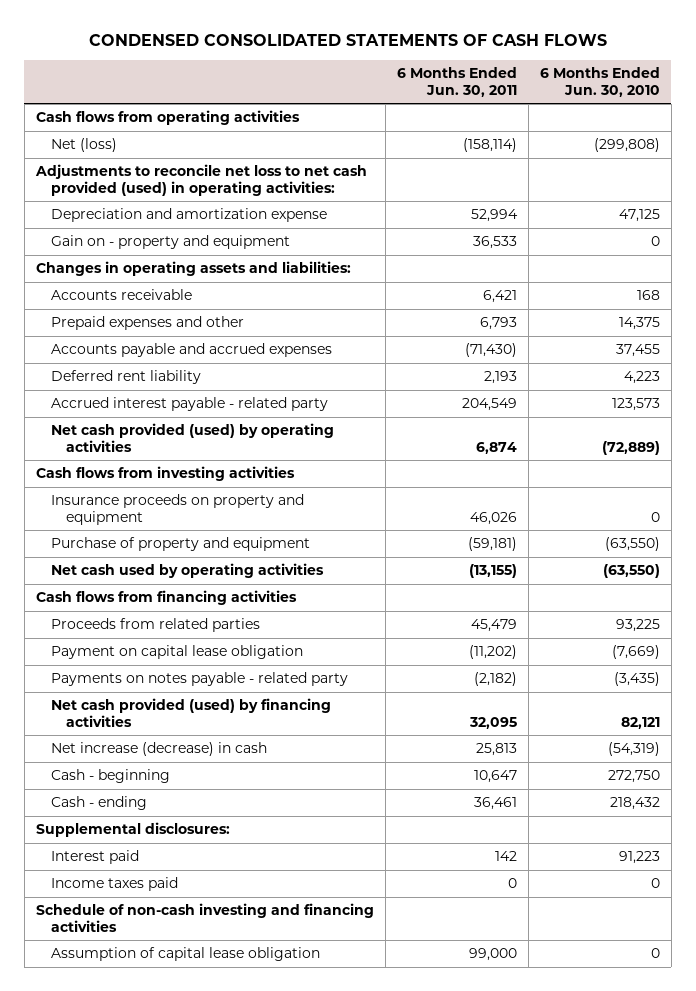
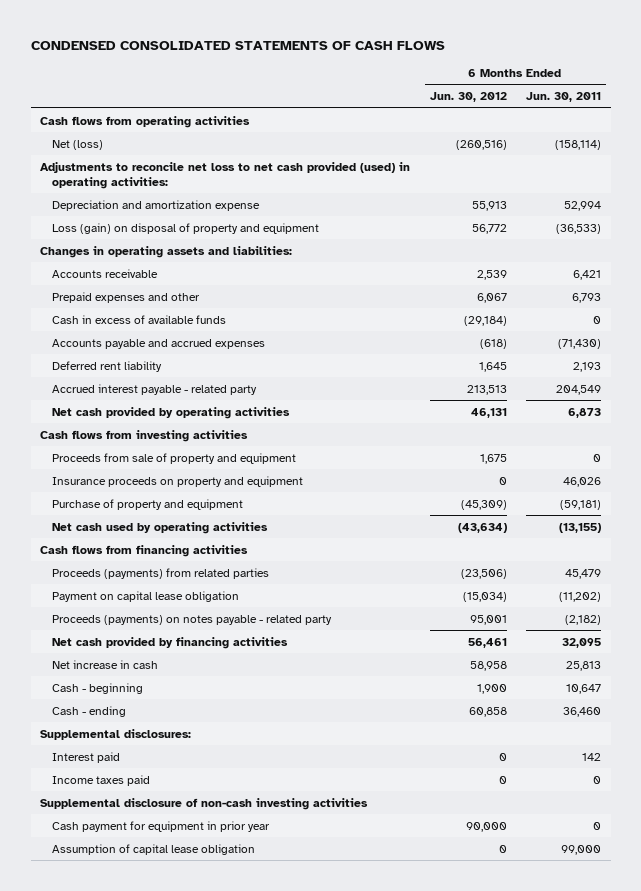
- | 6 Months Ended Jun. 30, 2011 | 6 Months Ended Jun. 30, 2010
+ | 6 Months Ended Jun. 30, 2012 | 6 Months Ended Jun. 30, 2011
- Gain on - property and equipment | 36,533 | 0
+ Loss (gain) on disposal of property and equipment | 56,772 | (36,533)
+ Cash in excess of available funds | (29,184) | 0
- Net cash provided (used) by operating activities | 6,874 | (72,889)
+ Net cash provided by operating activities | 46,131 | 6,873
+ Proceeds from sale of property and equipment | 1,675 | 0
- Proceeds from related parties | 45,479 | 93,225
+ Proceeds (payments) from related parties | (23,506) | 45,479
- Payments on notes payable - related party | (2,182) | (3,435)
- Net cash provided (used) by financing activities | 32,095 | 82,121
- Net increase (decrease) in cash | 25,813 | (54,319)
+ Proceeds (payments) on notes payable - related party | 95,001 | (2,182)
+ Net cash provided by financing activities | 56,461 | 32,095
+ Net increase in cash | 58,958 | 25,813
- Cash - ending | 36,461 | 218,432
+ Cash - ending | 60,858 | 36,460
- Schedule of non-cash investing and financing activities
+ Supplemental disclosure of non-cash investing activities
+ Cash payment for equipment in prior year | 90,000 | 0

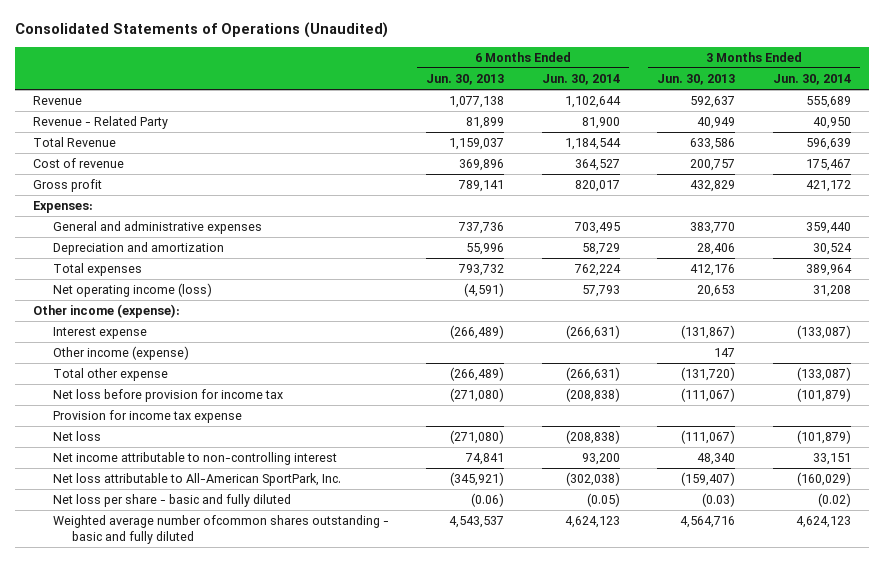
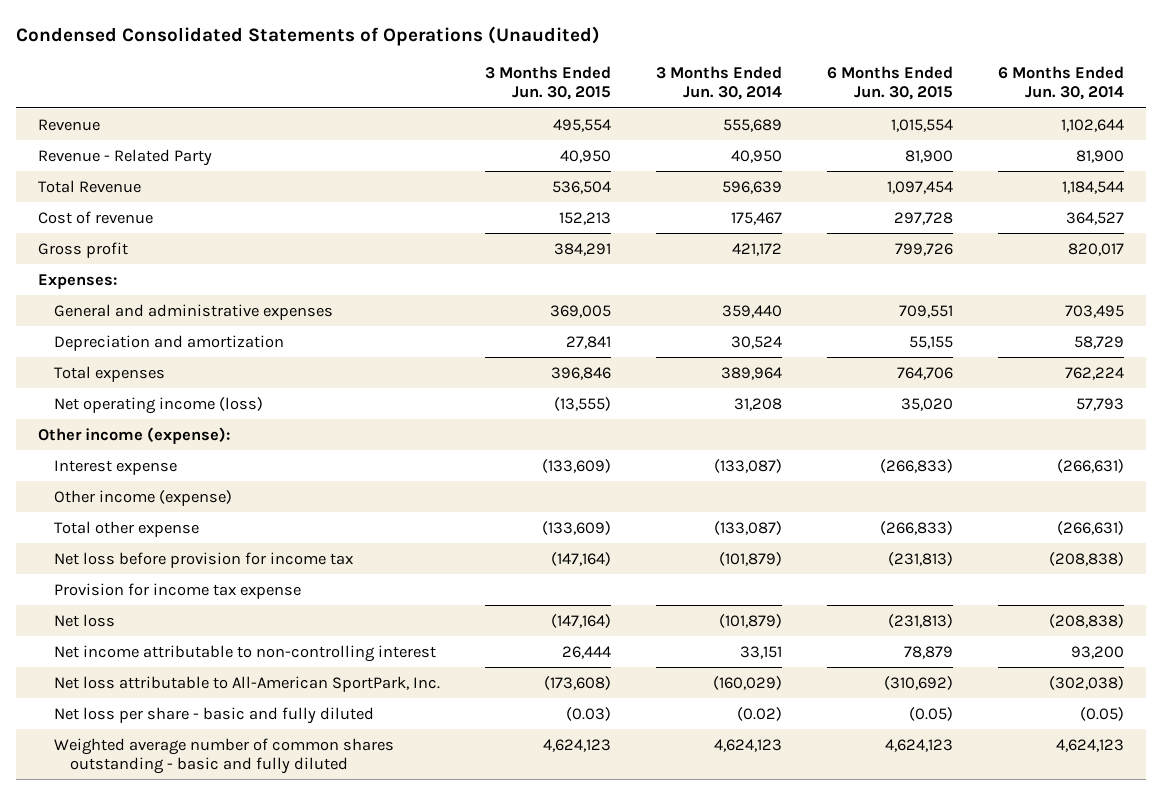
- Consolidated Statements of Operations (Unaudited)
+ Condensed Consolidated Statements of Operations (Unaudited)
- | 6 Months Ended Jun. 30, 2013 | 6 Months Ended Jun. 30, 2014 | 3 Months Ended Jun. 30, 2013 | 3 Months Ended Jun. 30, 2014
+ | 3 Months Ended Jun. 30, 2015 | 3 Months Ended Jun. 30, 2014 | 6 Months Ended Jun. 30, 2015 | 6 Months Ended Jun. 30, 2014
- Weighted average number ofcommon shares outstanding - basic and fully diluted | 4,543,537 | 4,624,123 | 4,564,716 | 4,624,123
+ Weighted average number of common shares outstanding - basic and fully diluted | 4,624,123 | 4,624,123 | 4,624,123 | 4,624,123

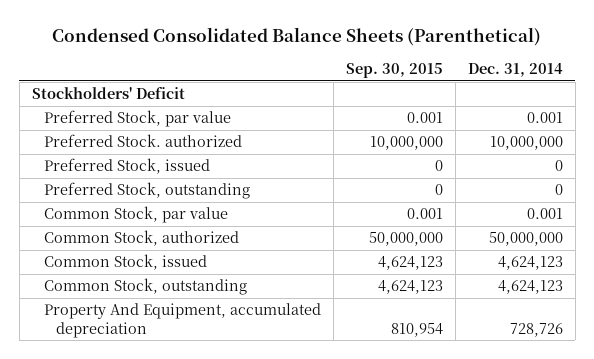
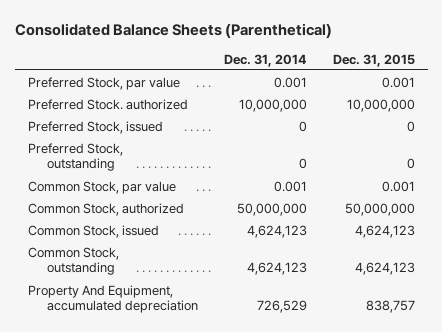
- Condensed Consolidated Balance Sheets (Parenthetical)
+ Consolidated Balance Sheets (Parenthetical)
- | Sep. 30, 2015 | Dec. 31, 2014
+ | Dec. 31, 2014 | Dec. 31, 2015
- Stockholders' Deficit
- Property And Equipment, accumulated depreciation | 810,954 | 728,726
+ Property And Equipment, accumulated depreciation | 726,529 | 838,757

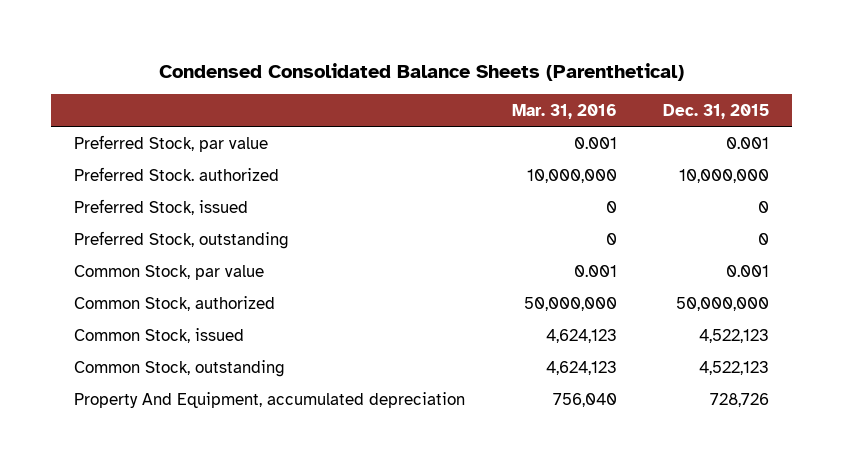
- Consolidated Balance Sheets (Parenthetical)
+ Condensed Consolidated Balance Sheets (Parenthetical)
- | Dec. 31, 2014 | Dec. 31, 2015
+ | Mar. 31, 2016 | Dec. 31, 2015
- Common Stock, issued | 4,624,123 | 4,624,123
- Common Stock, outstanding | 4,624,123 | 4,624,123
- Property And Equipment, accumulated depreciation | 726,529 | 838,757
+ Common Stock, issued | 4,624,123 | 4,522,123
+ Common Stock, outstanding | 4,624,123 | 4,522,123
+ Property And Equipment, accumulated depreciation | 756,040 | 728,726

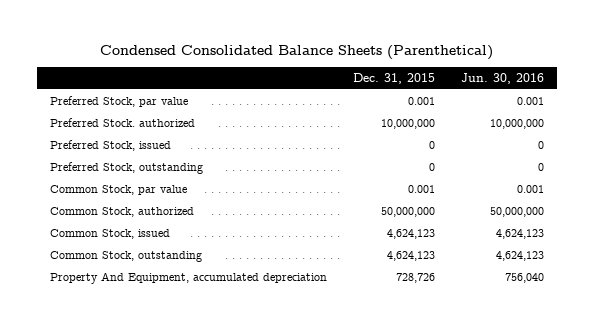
- | Mar. 31, 2016 | Dec. 31, 2015
+ | Dec. 31, 2015 | Jun. 30, 2016
- Common Stock, issued | 4,624,123 | 4,522,123
- Common Stock, outstanding | 4,624,123 | 4,522,123
+ Common Stock, issued | 4,624,123 | 4,624,123
+ Common Stock, outstanding | 4,624,123 | 4,624,123

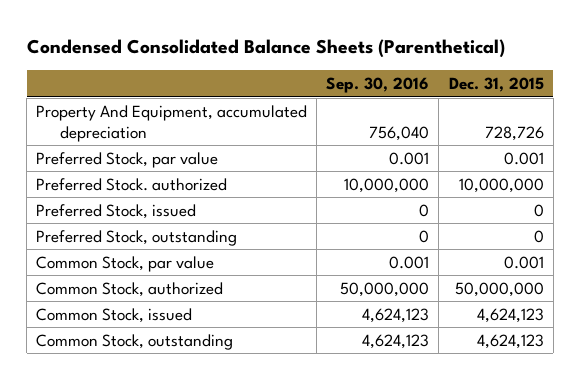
- | Dec. 31, 2015 | Jun. 30, 2016
+ | Sep. 30, 2016 | Dec. 31, 2015
moved up: Property And Equipment, accumulated depreciation | 756,040 | 728,726

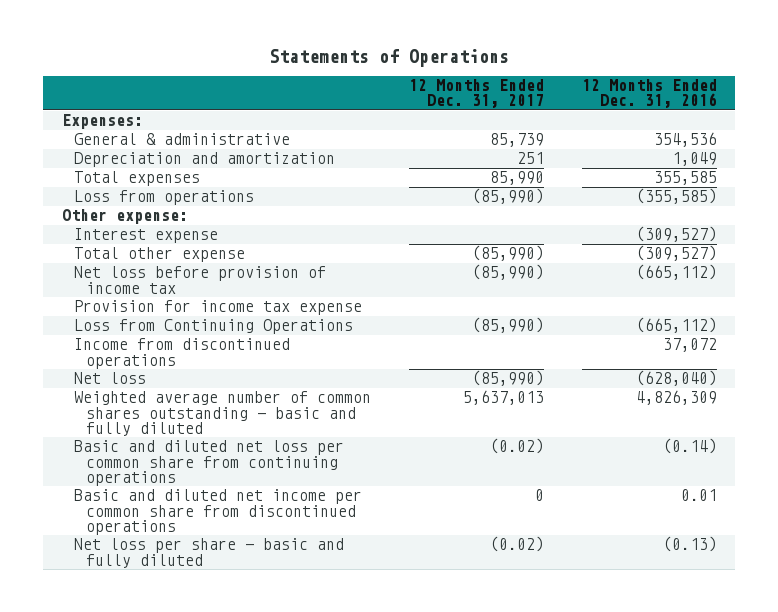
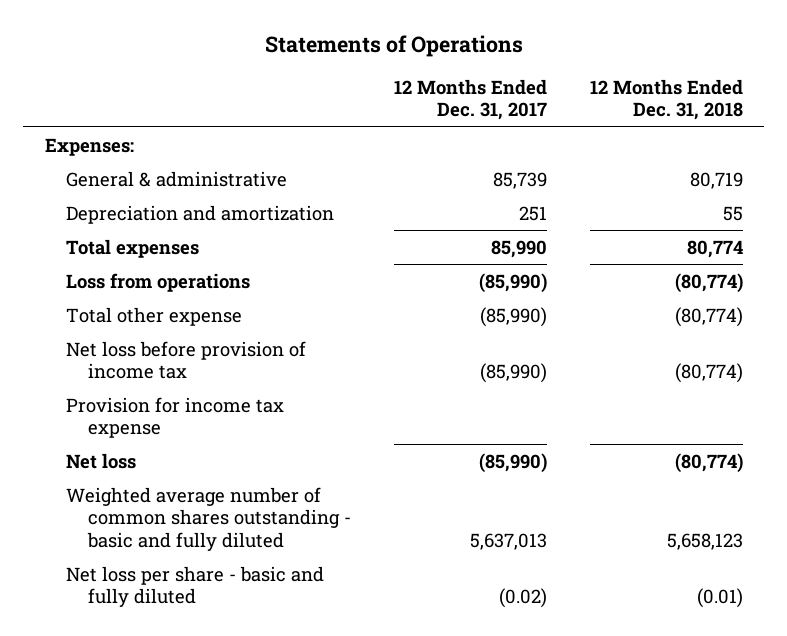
- | 12 Months Ended Dec. 31, 2017 | 12 Months Ended Dec. 31, 2016
+ | 12 Months Ended Dec. 31, 2017 | 12 Months Ended Dec. 31, 2018
- Other expense:
- Interest expense | | (309,527)
- Loss from Continuing Operations | (85,990) | (665,112)
- Income from discontinued operations | | 37,072
- Basic and diluted net loss per common share from continuing operations | (0.02) | (0.14)
- Basic and diluted net income per common share from discontinued operations | 0 | 0.01

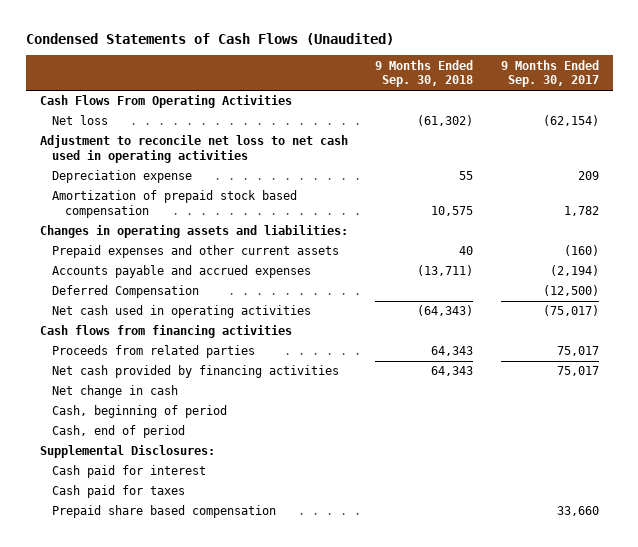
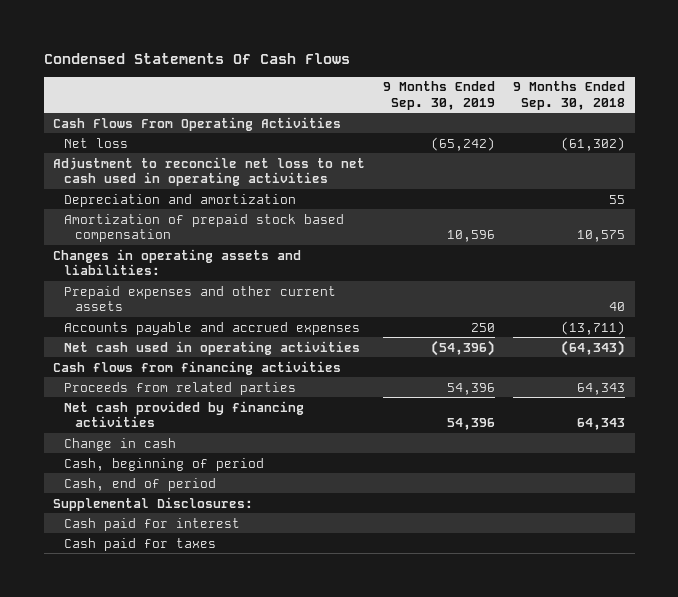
- Condensed Statements of Cash Flows (Unaudited)
+ Condensed Statements Of Cash Flows
- | 9 Months Ended Sep. 30, 2018 | 9 Months Ended Sep. 30, 2017
+ | 9 Months Ended Sep. 30, 2019 | 9 Months Ended Sep. 30, 2018
- Depreciation expense | 55 | 209
+ Depreciation and amortization | | 55
- Deferred Compensation | | (12,500)
- Net change in cash
+ Change in cash
- Prepaid share based compensation | | 33,660

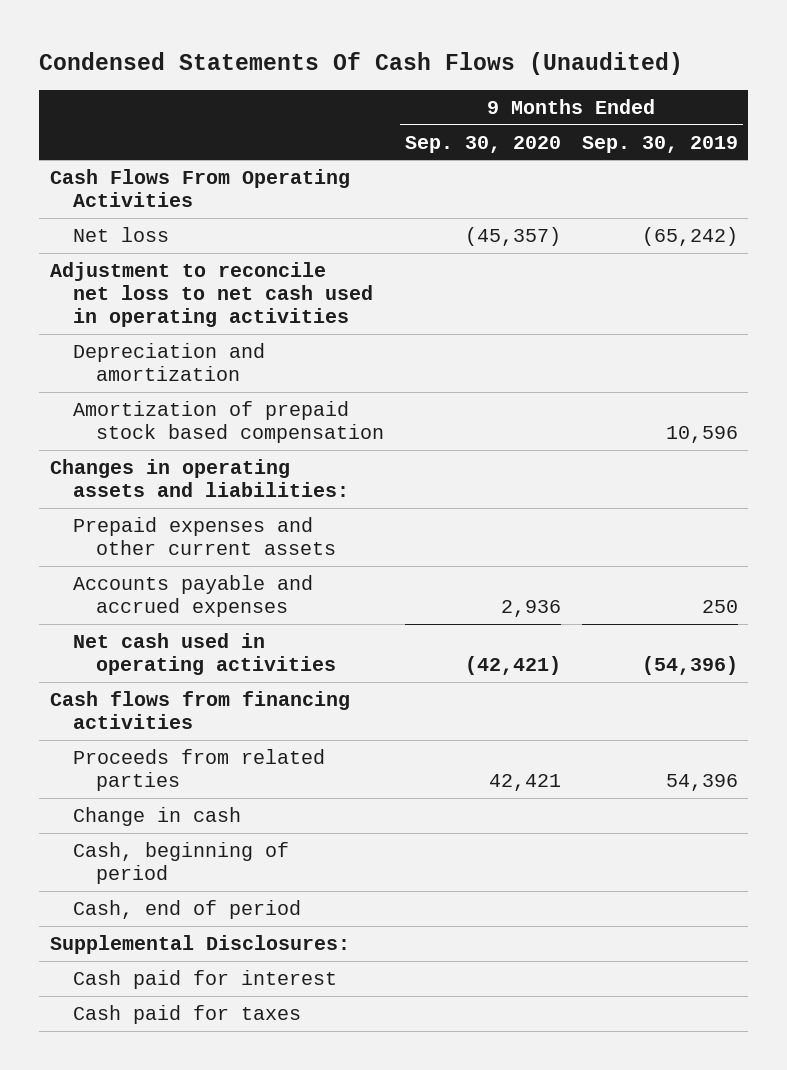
- Condensed Statements Of Cash Flows
+ Condensed Statements Of Cash Flows (Unaudited)
- | 9 Months Ended Sep. 30, 2019 | 9 Months Ended Sep. 30, 2018
+ | 9 Months Ended Sep. 30, 2020 | 9 Months Ended Sep. 30, 2019
- Net cash provided by financing activities | 54,396 | 64,343

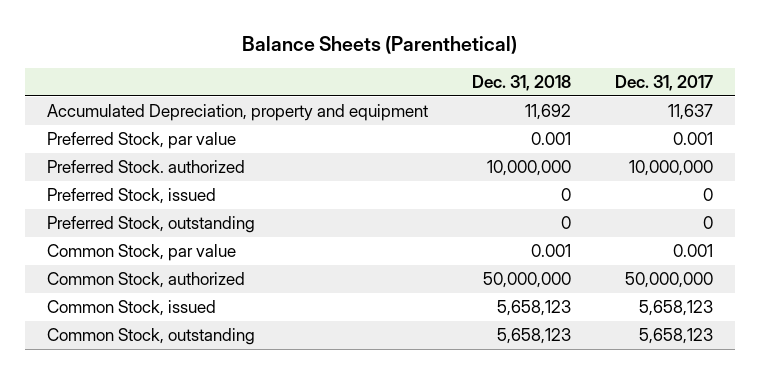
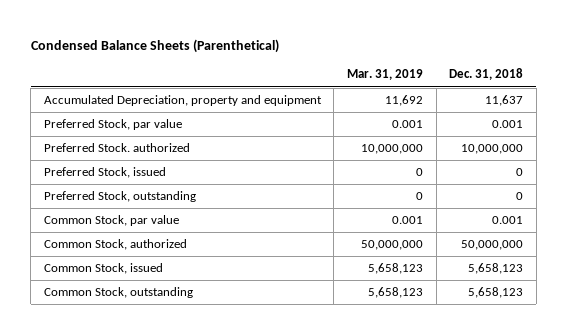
- Balance Sheets (Parenthetical)
+ Condensed Balance Sheets (Parenthetical)
- | Dec. 31, 2018 | Dec. 31, 2017
+ | Mar. 31, 2019 | Dec. 31, 2018
- Accumulated Depreciation, property and equipment | 11,692 | 11,637
+ Accumulated Depreciation, property and equipment | 11,692 | 11,637

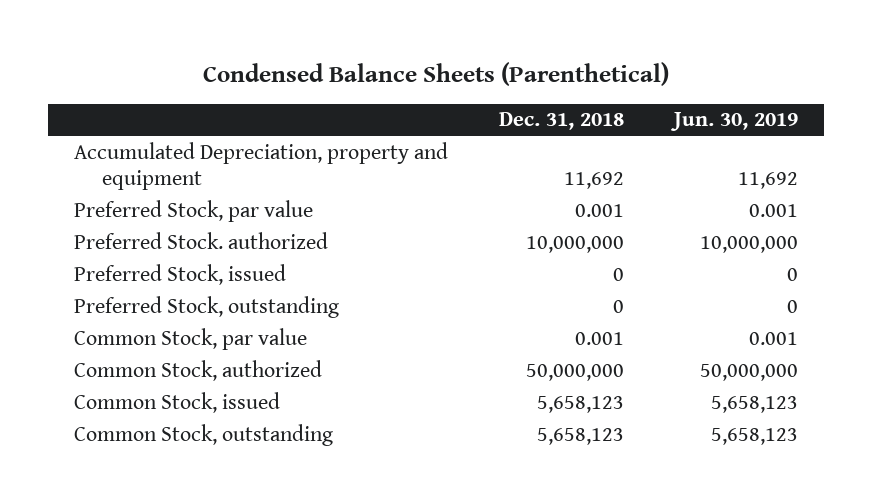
- | Mar. 31, 2019 | Dec. 31, 2018
+ | Dec. 31, 2018 | Jun. 30, 2019
- Accumulated Depreciation, property and equipment | 11,692 | 11,637
+ Accumulated Depreciation, property and equipment | 11,692 | 11,692

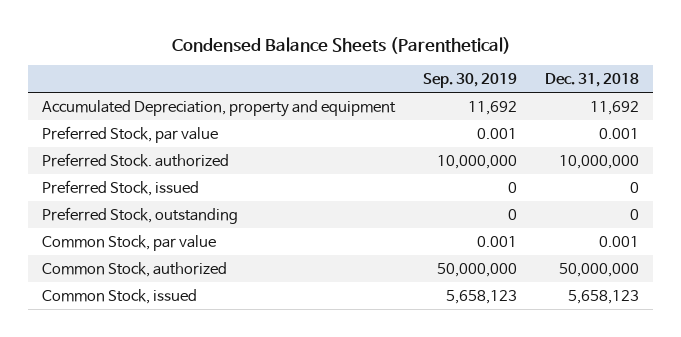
- | Dec. 31, 2018 | Jun. 30, 2019
+ | Sep. 30, 2019 | Dec. 31, 2018
- Common Stock, outstanding | 5,658,123 | 5,658,123

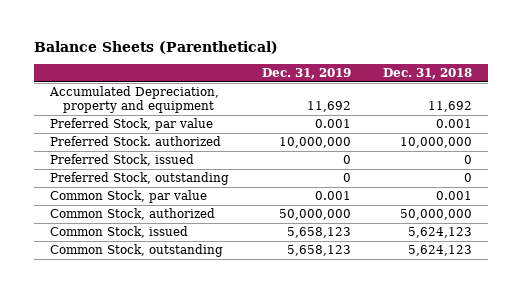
- Condensed Balance Sheets (Parenthetical)
+ Balance Sheets (Parenthetical)
- | Sep. 30, 2019 | Dec. 31, 2018
+ | Dec. 31, 2019 | Dec. 31, 2018
- Common Stock, issued | 5,658,123 | 5,658,123
+ Common Stock, issued | 5,658,123 | 5,624,123
+ Common Stock, outstanding | 5,658,123 | 5,624,123

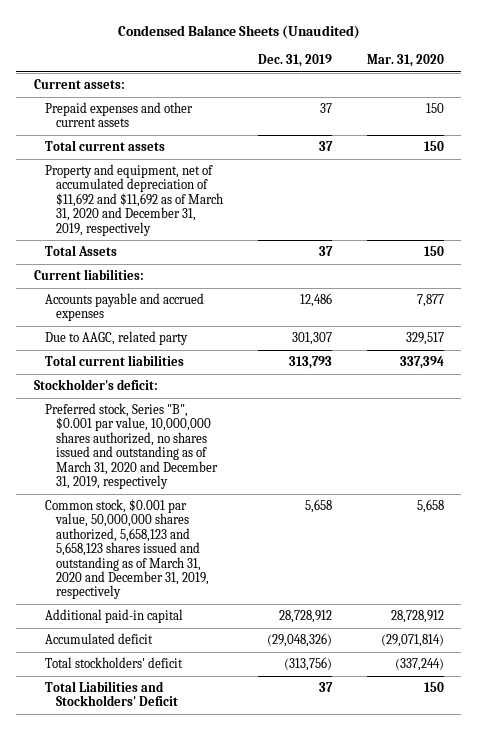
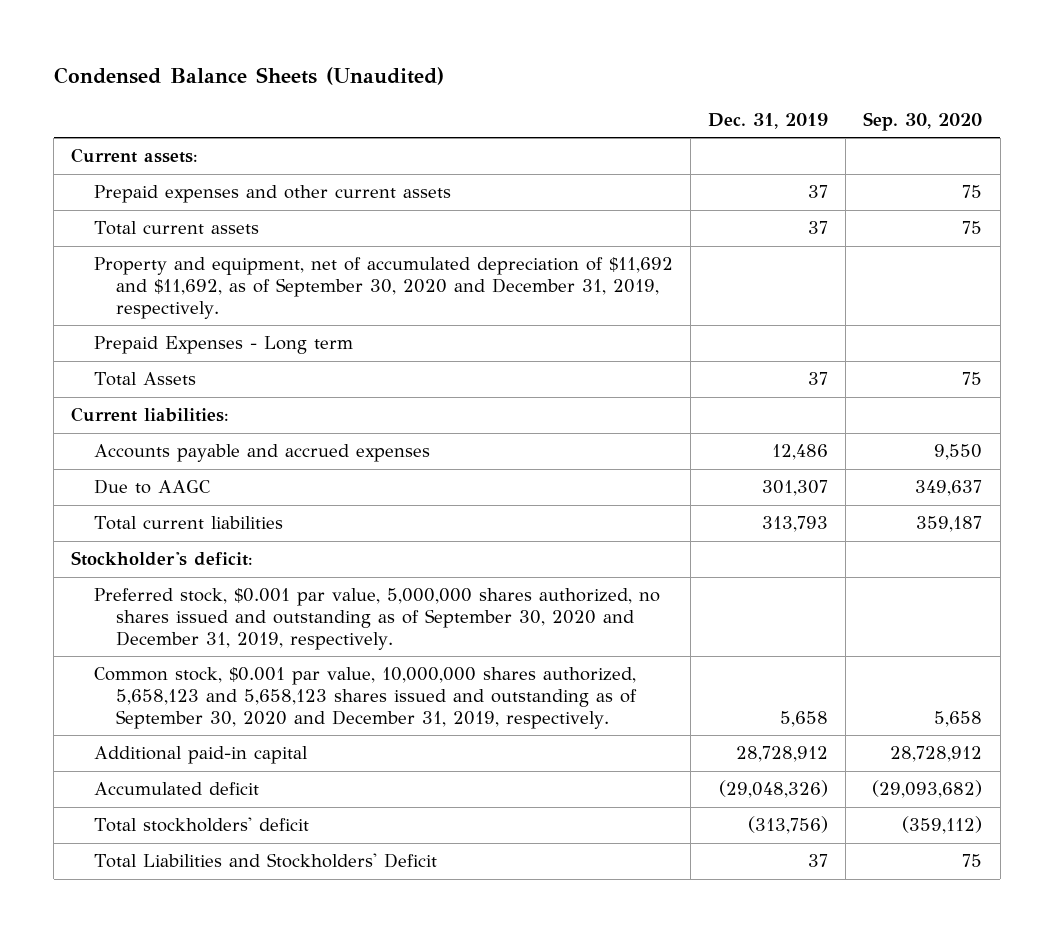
- | Dec. 31, 2019 | Mar. 31, 2020
+ | Dec. 31, 2019 | Sep. 30, 2020
- Property and equipment, net of accumulated depreciation of $11,692 and $11,692 as of March 31, 2020 and December 31, 2019, respectively
+ Property and equipment, net of accumulated depreciation of $11,692 and $11,692, as of September 30, 2020 and December 31, 2019, respectively.
+ Prepaid Expenses - Long term
- Due to AAGC, related party | 301,307 | 329,517
+ Due to AAGC | 301,307 | 349,637
- Preferred stock, Series "B", $0.001 par value, 10,000,000 shares authorized, no shares issued and outstanding as of March 31, 2020 and December 31, 2019, respectively
- Common stock, $0.001 par value, 50,000,000 shares authorized, 5,658,123 and 5,658,123 shares issued and outstanding as of March 31, 2020 and December 31, 2019, respectively | 5,658 | 5,658
+ Preferred stock, $0.001 par value, 5,000,000 shares authorized, no shares issued and outstanding as of September 30, 2020 and December 31, 2019, respectively.
+ Common stock, $0.001 par value, 10,000,000 shares authorized, 5,658,123 and 5,658,123 shares issued and outstanding as of September 30, 2020 and December 31, 2019, respectively. | 5,658 | 5,658

